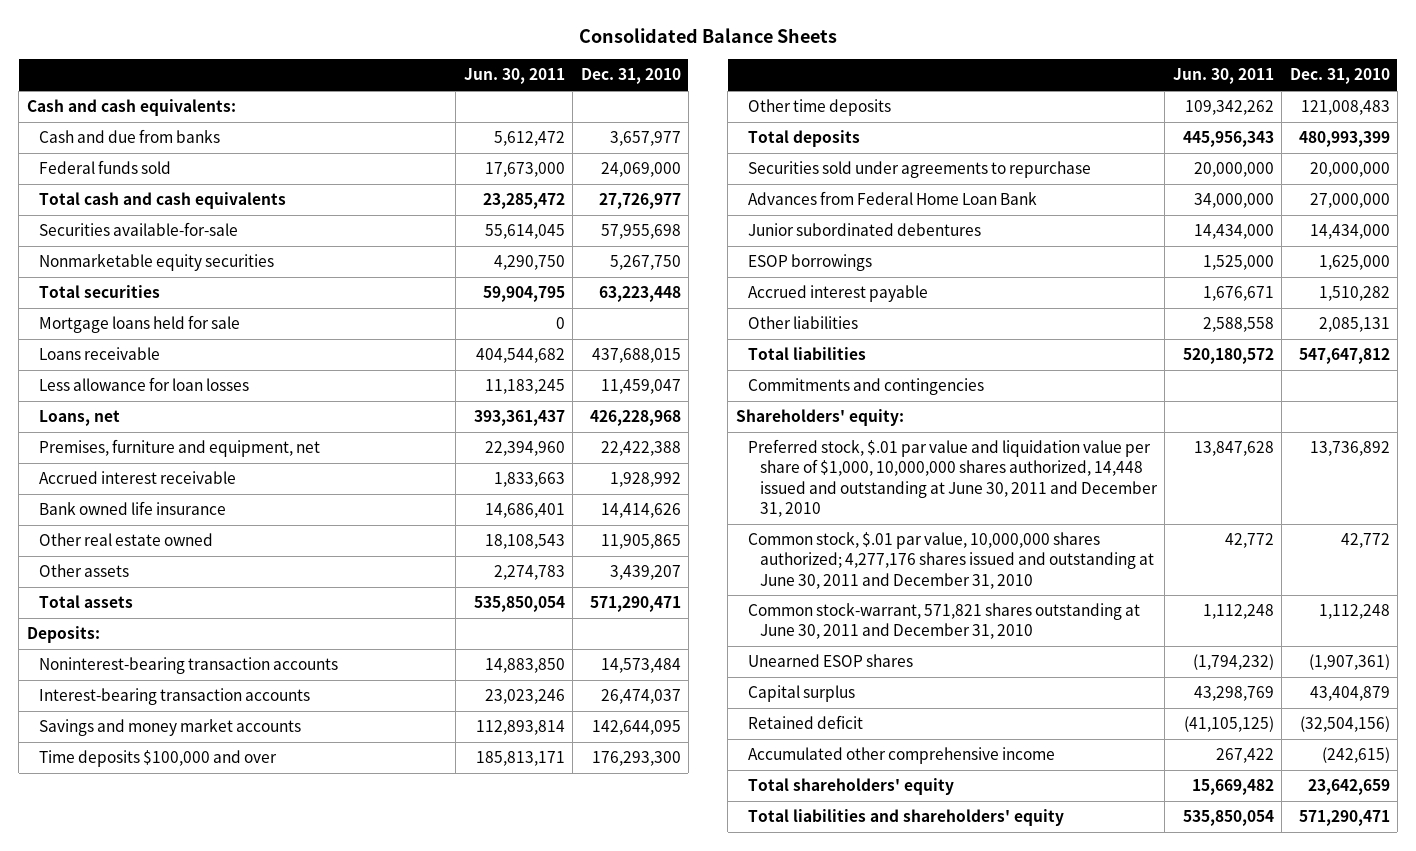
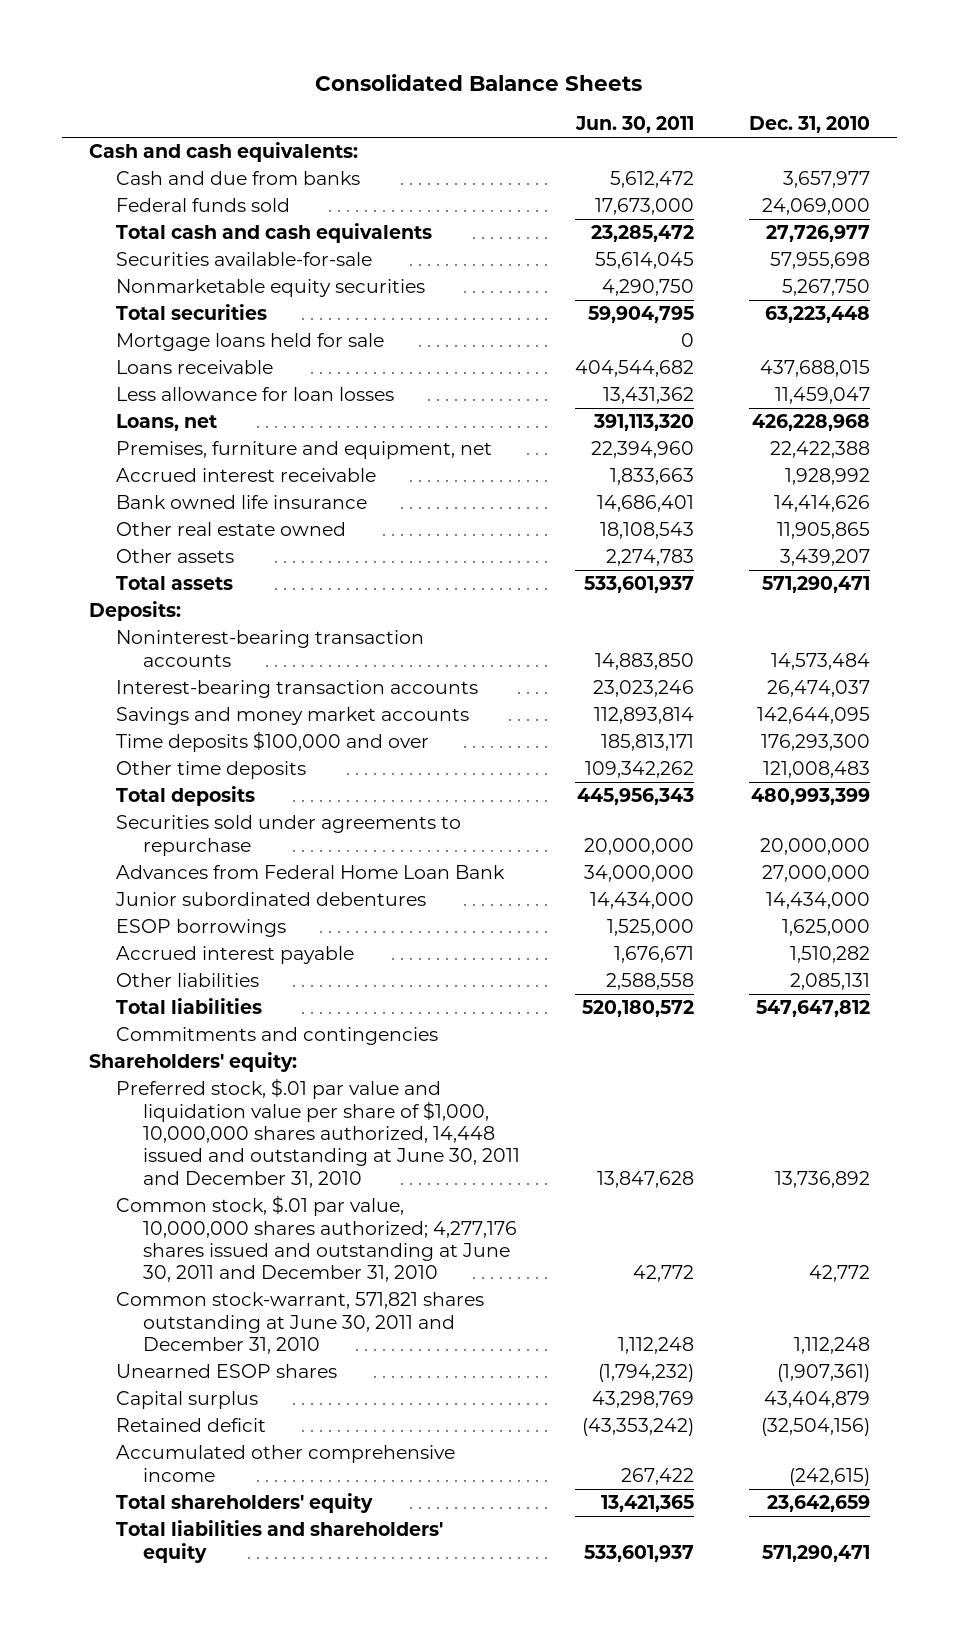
- Less allowance for loan losses | 11,183,245 | 11,459,047
- Loans, net | 393,361,437 | 426,228,968
+ Less allowance for loan losses | 13,431,362 | 11,459,047
+ Loans, net | 391,113,320 | 426,228,968
- Total assets | 535,850,054 | 571,290,471
+ Total assets | 533,601,937 | 571,290,471
- Retained deficit | (41,105,125) | (32,504,156)
+ Retained deficit | (43,353,242) | (32,504,156)
- Total shareholders' equity | 15,669,482 | 23,642,659
- Total liabilities and shareholders' equity | 535,850,054 | 571,290,471
+ Total shareholders' equity | 13,421,365 | 23,642,659
+ Total liabilities and shareholders' equity | 533,601,937 | 571,290,471

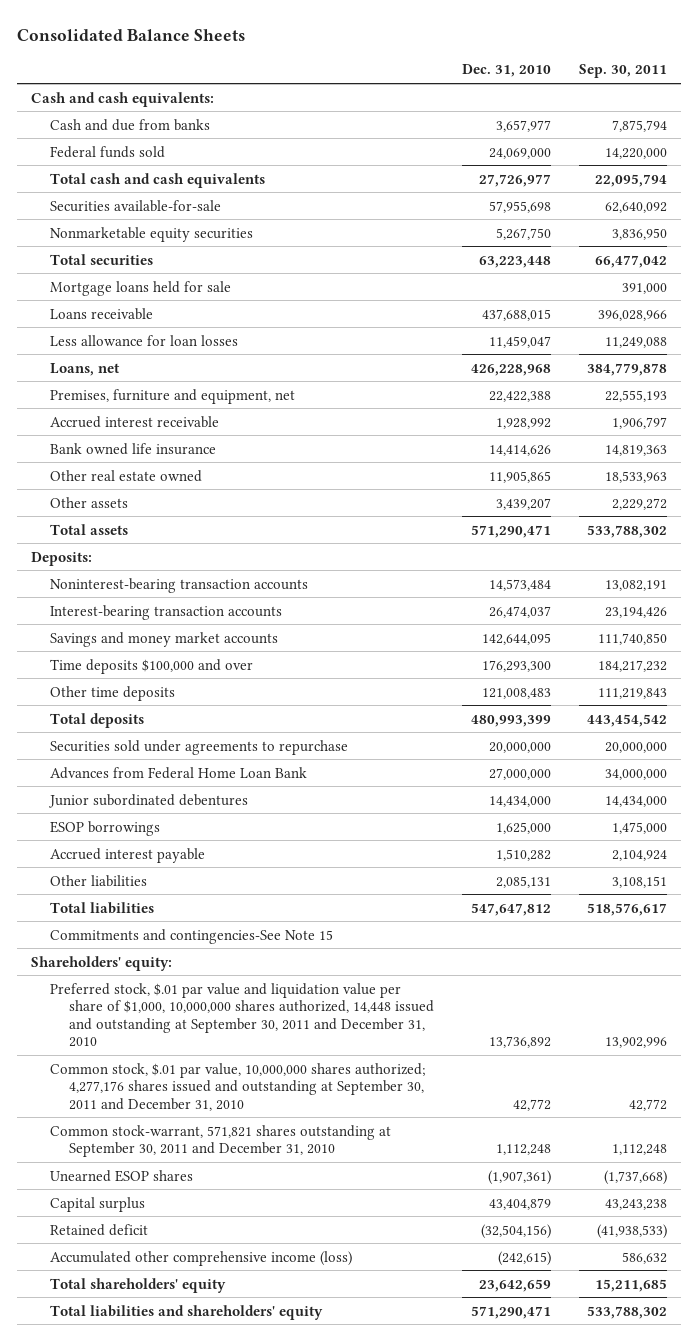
- | Jun. 30, 2011 | Dec. 31, 2010
+ | Dec. 31, 2010 | Sep. 30, 2011
- Commitments and contingencies
+ Commitments and contingencies-See Note 15
- Preferred stock, $.01 par value and liquidation value per share of $1,000, 10,000,000 shares authorized, 14,448 issued and outstanding at June 30, 2011 and December 31, 2010 | 13,847,628 | 13,736,892
- Common stock, $.01 par value, 10,000,000 shares authorized; 4,277,176 shares issued and outstanding at June 30, 2011 and December 31, 2010 | 42,772 | 42,772
- Common stock-warrant, 571,821 shares outstanding at June 30, 2011 and December 31, 2010 | 1,112,248 | 1,112,248
+ Preferred stock, $.01 par value and liquidation value per share of $1,000, 10,000,000 shares authorized, 14,448 issued and outstanding at September 30, 2011 and December 31, 2010 | 13,736,892 | 13,902,996
+ Common stock, $.01 par value, 10,000,000 shares authorized; 4,277,176 shares issued and outstanding at September 30, 2011 and December 31, 2010 | 42,772 | 42,772
+ Common stock-warrant, 571,821 shares outstanding at September 30, 2011 and December 31, 2010 | 1,112,248 | 1,112,248
- Accumulated other comprehensive income | 267,422 | (242,615)
+ Accumulated other comprehensive income (loss) | (242,615) | 586,632

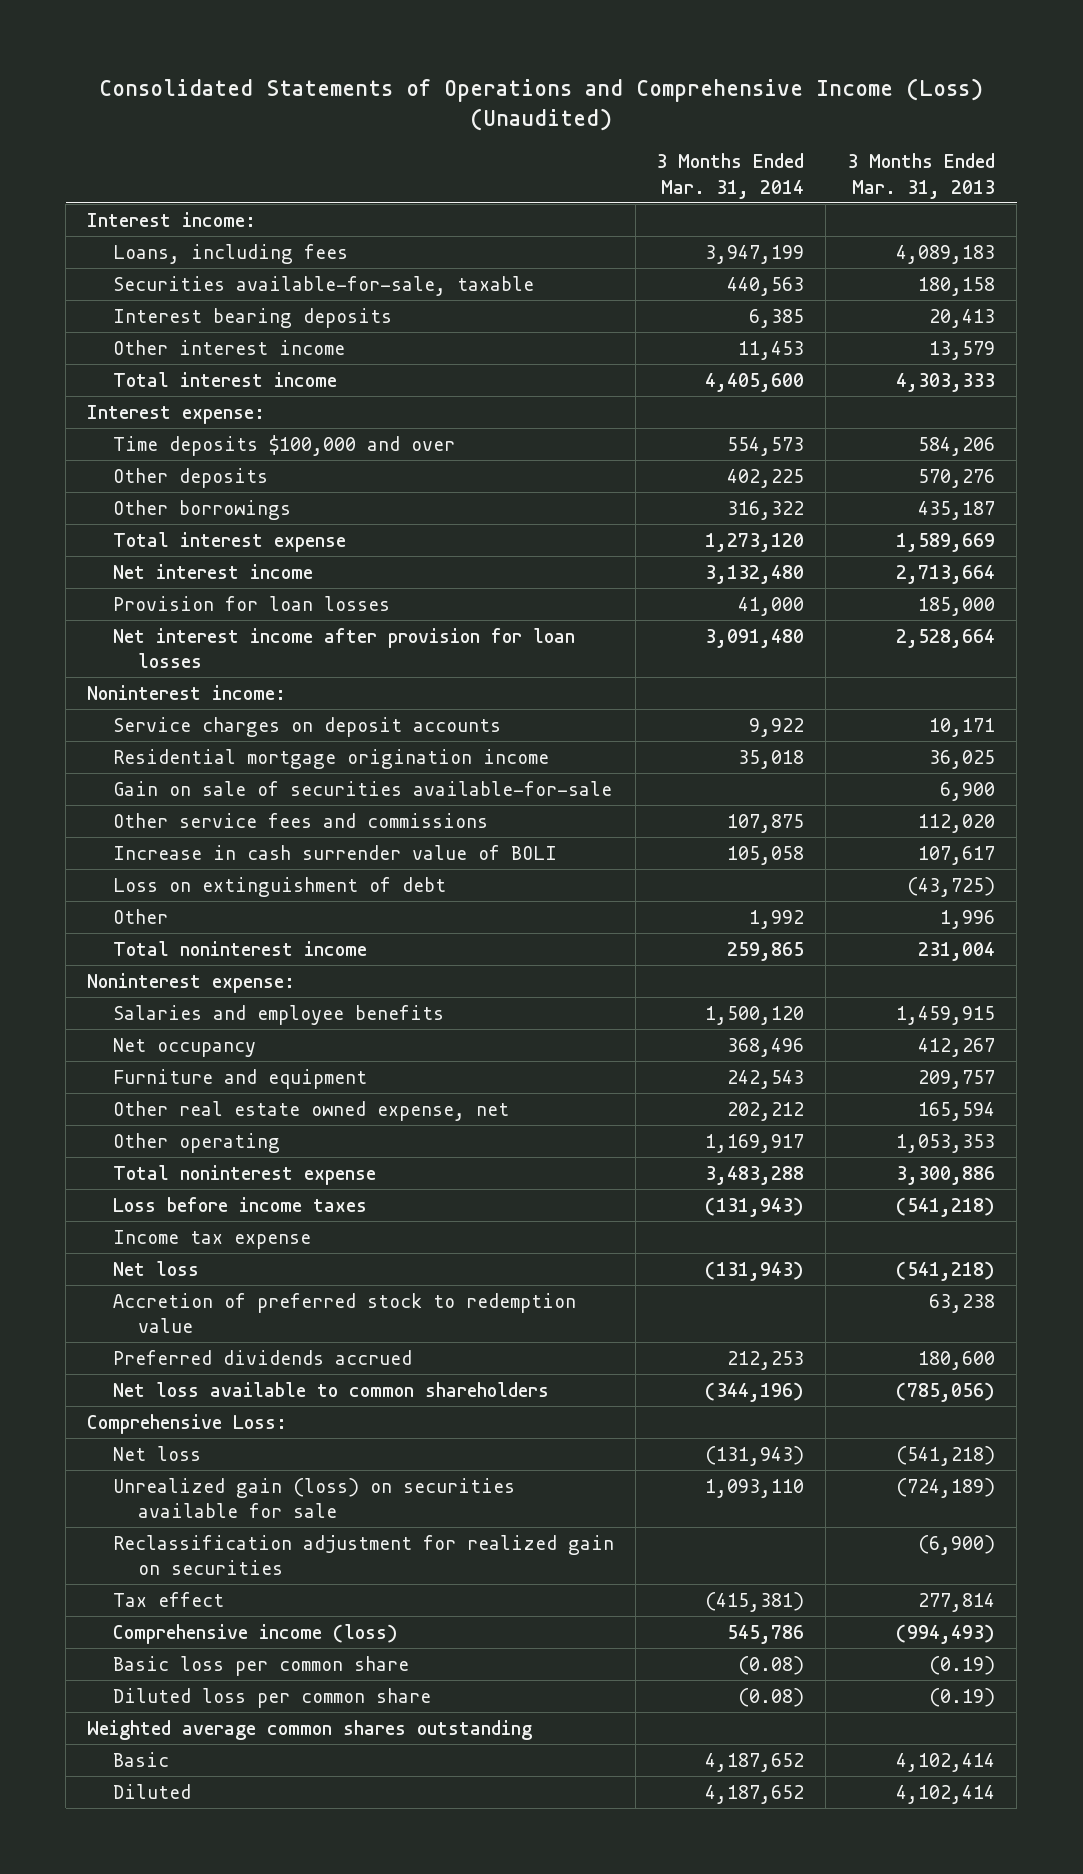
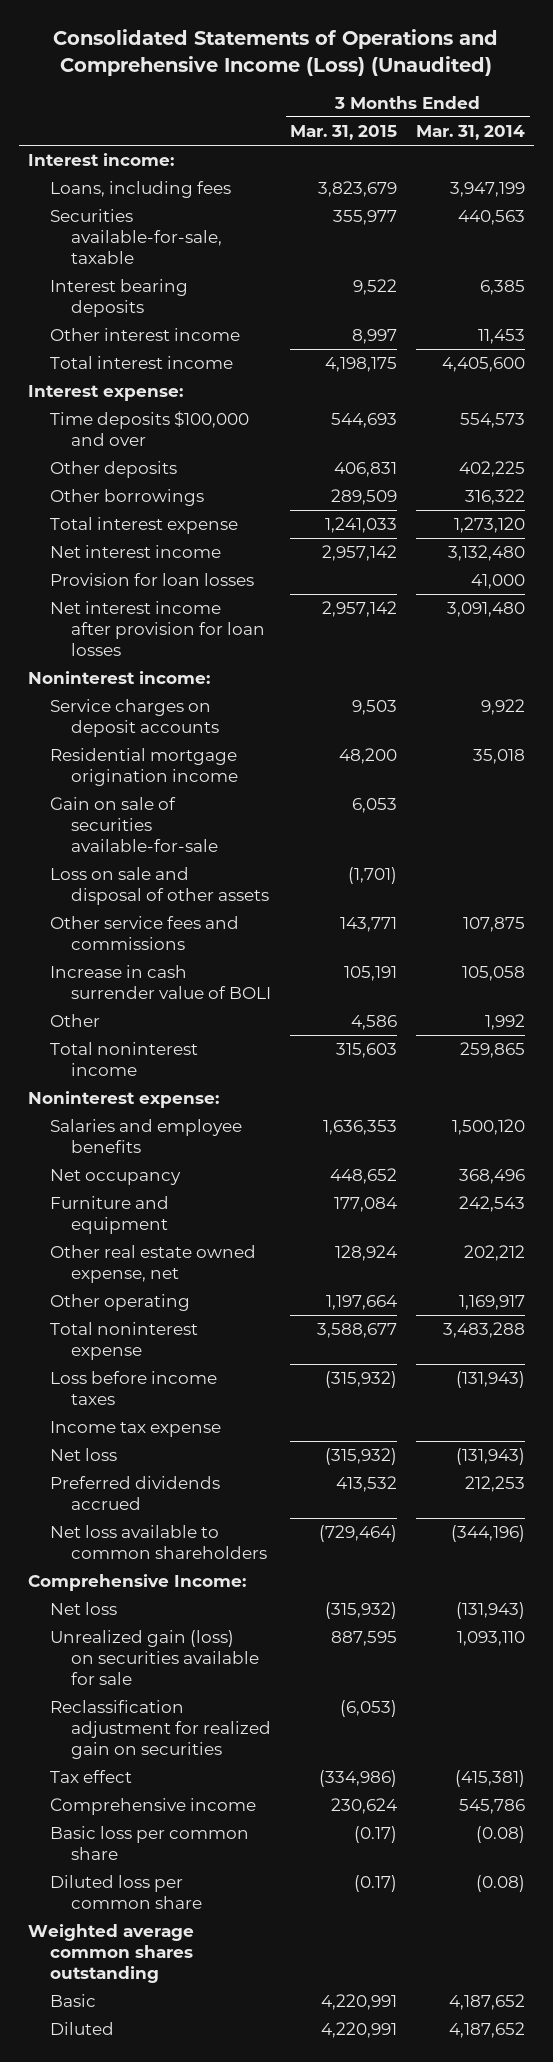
- | 3 Months Ended Mar. 31, 2014 | 3 Months Ended Mar. 31, 2013
+ | 3 Months Ended Mar. 31, 2015 | 3 Months Ended Mar. 31, 2014
+ Loss on sale and disposal of other assets | (1,701) |
- Loss on extinguishment of debt | | (43,725)
- Accretion of preferred stock to redemption value | | 63,238
- Comprehensive Loss:
+ Comprehensive Income:
- Comprehensive income (loss) | 545,786 | (994,493)
+ Comprehensive income | 230,624 | 545,786

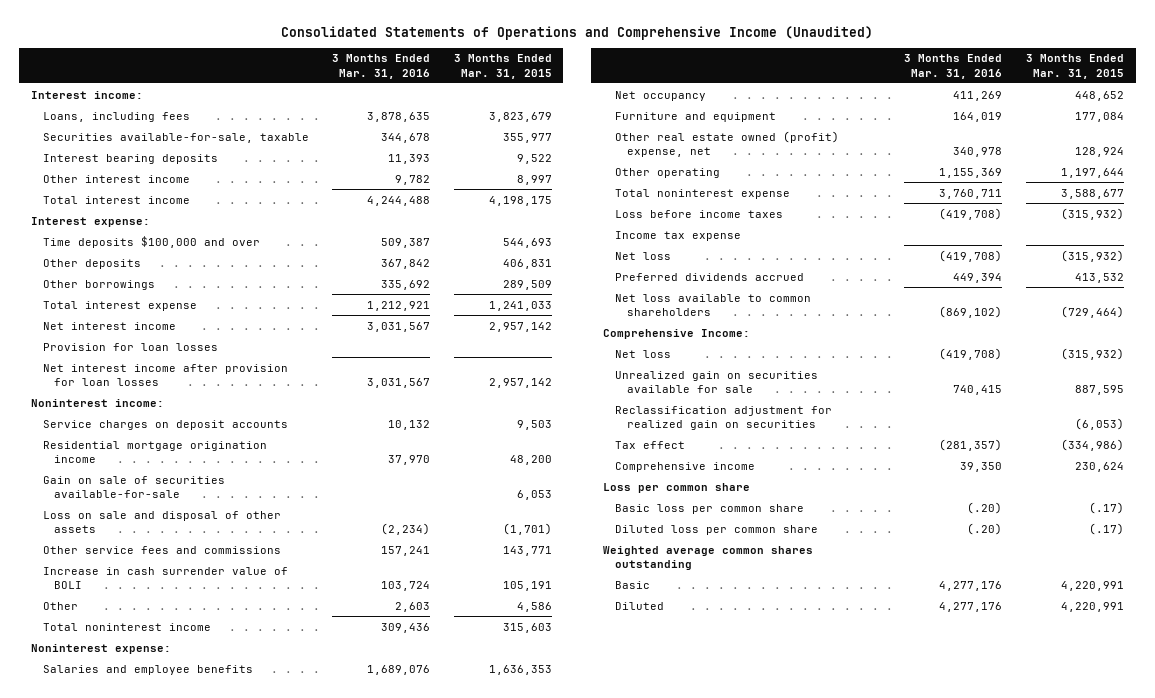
- Consolidated Statements of Operations and Comprehensive Income (Loss) (Unaudited)
+ Consolidated Statements of Operations and Comprehensive Income (Unaudited)
- | 3 Months Ended Mar. 31, 2015 | 3 Months Ended Mar. 31, 2014
+ | 3 Months Ended Mar. 31, 2016 | 3 Months Ended Mar. 31, 2015
- Other real estate owned expense, net | 128,924 | 202,212
- Other operating | 1,197,664 | 1,169,917
+ Other real estate owned (profit) expense, net | 340,978 | 128,924
+ Other operating | 1,155,369 | 1,197,644
- Unrealized gain (loss) on securities available for sale | 887,595 | 1,093,110
+ Unrealized gain on securities available for sale | 740,415 | 887,595
- Basic loss per common share | (0.17) | (0.08)
- Diluted loss per common share | (0.17) | (0.08)
+ Loss per common share
+ Basic loss per common share | (.20) | (.17)
+ Diluted loss per common share | (.20) | (.17)

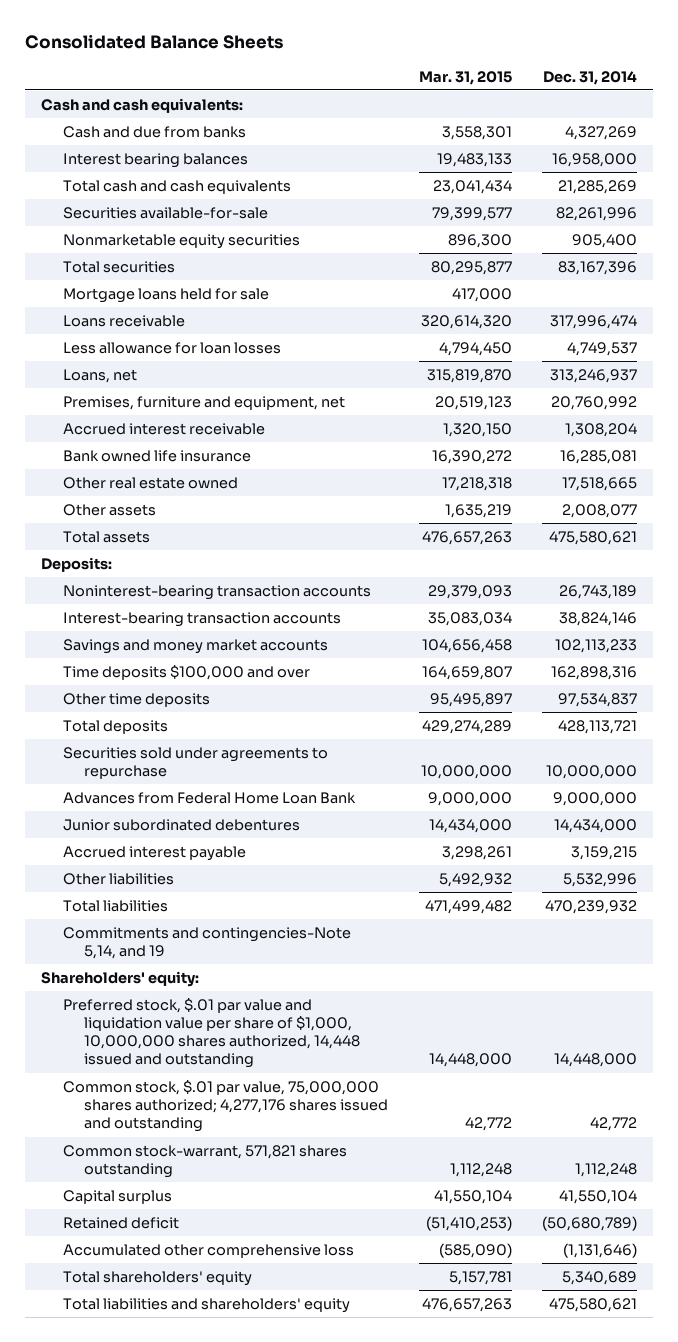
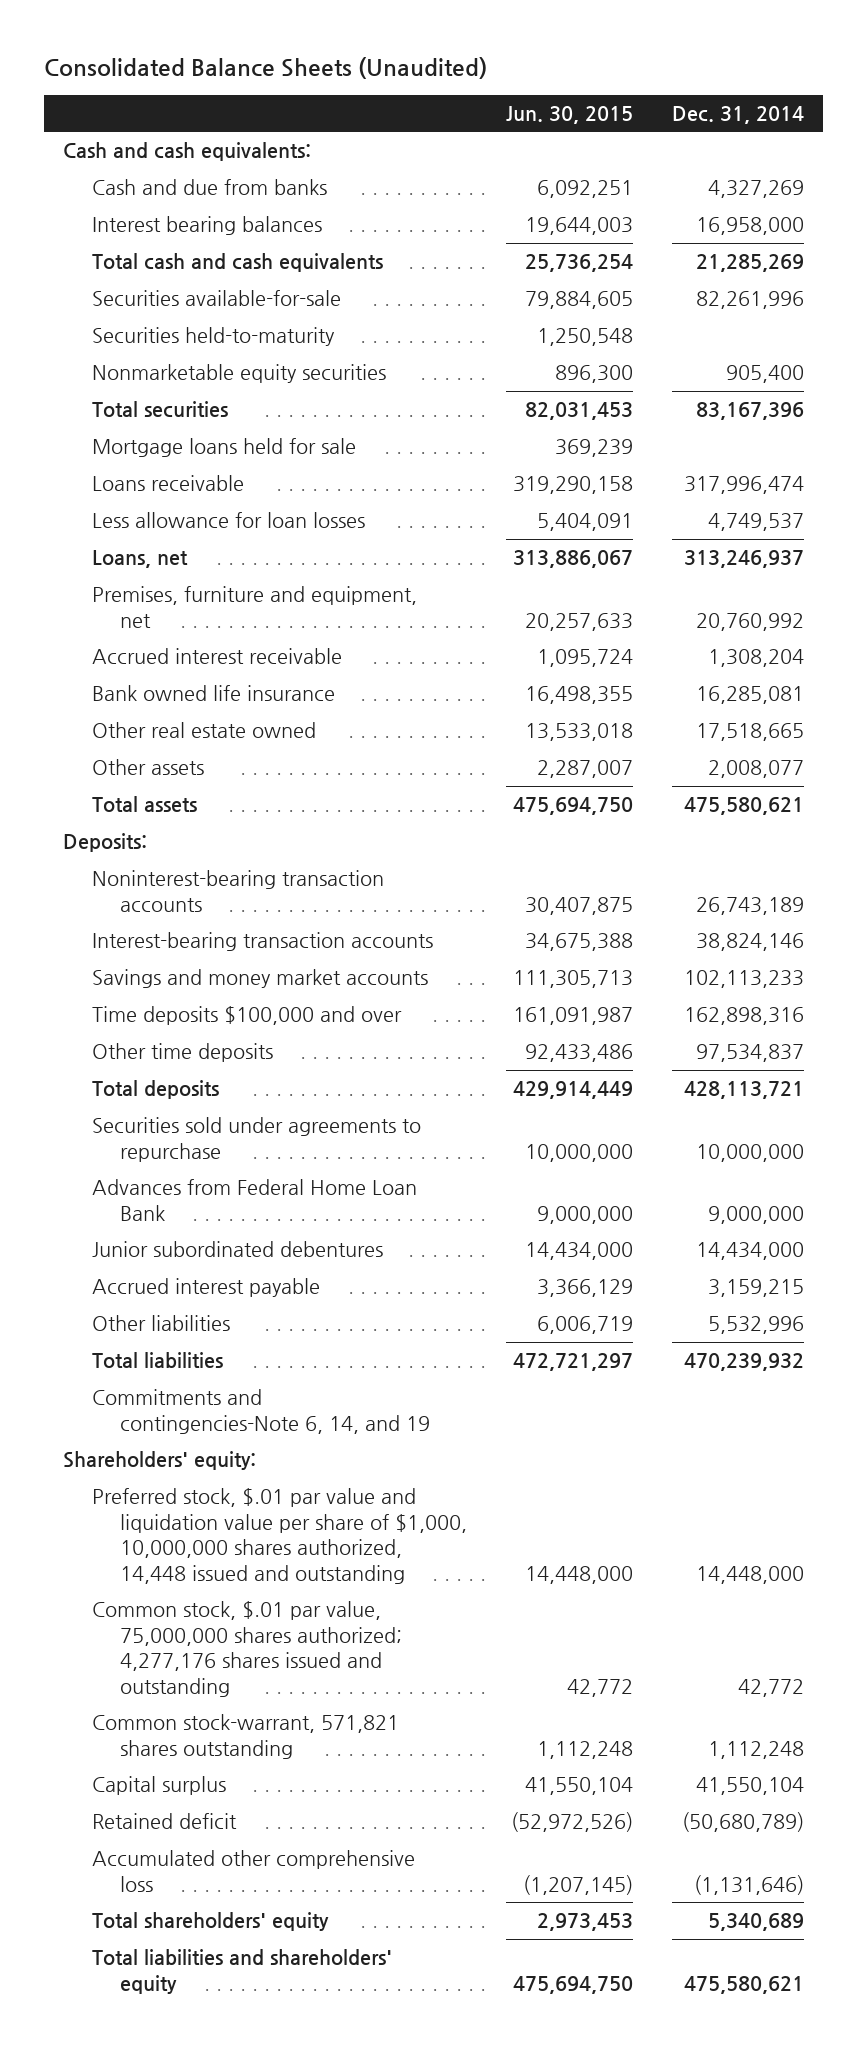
- Consolidated Balance Sheets
+ Consolidated Balance Sheets (Unaudited)
- | Mar. 31, 2015 | Dec. 31, 2014
+ | Jun. 30, 2015 | Dec. 31, 2014
+ Securities held-to-maturity | 1,250,548 |
- Commitments and contingencies-Note 5,14, and 19
+ Commitments and contingencies-Note 6, 14, and 19

